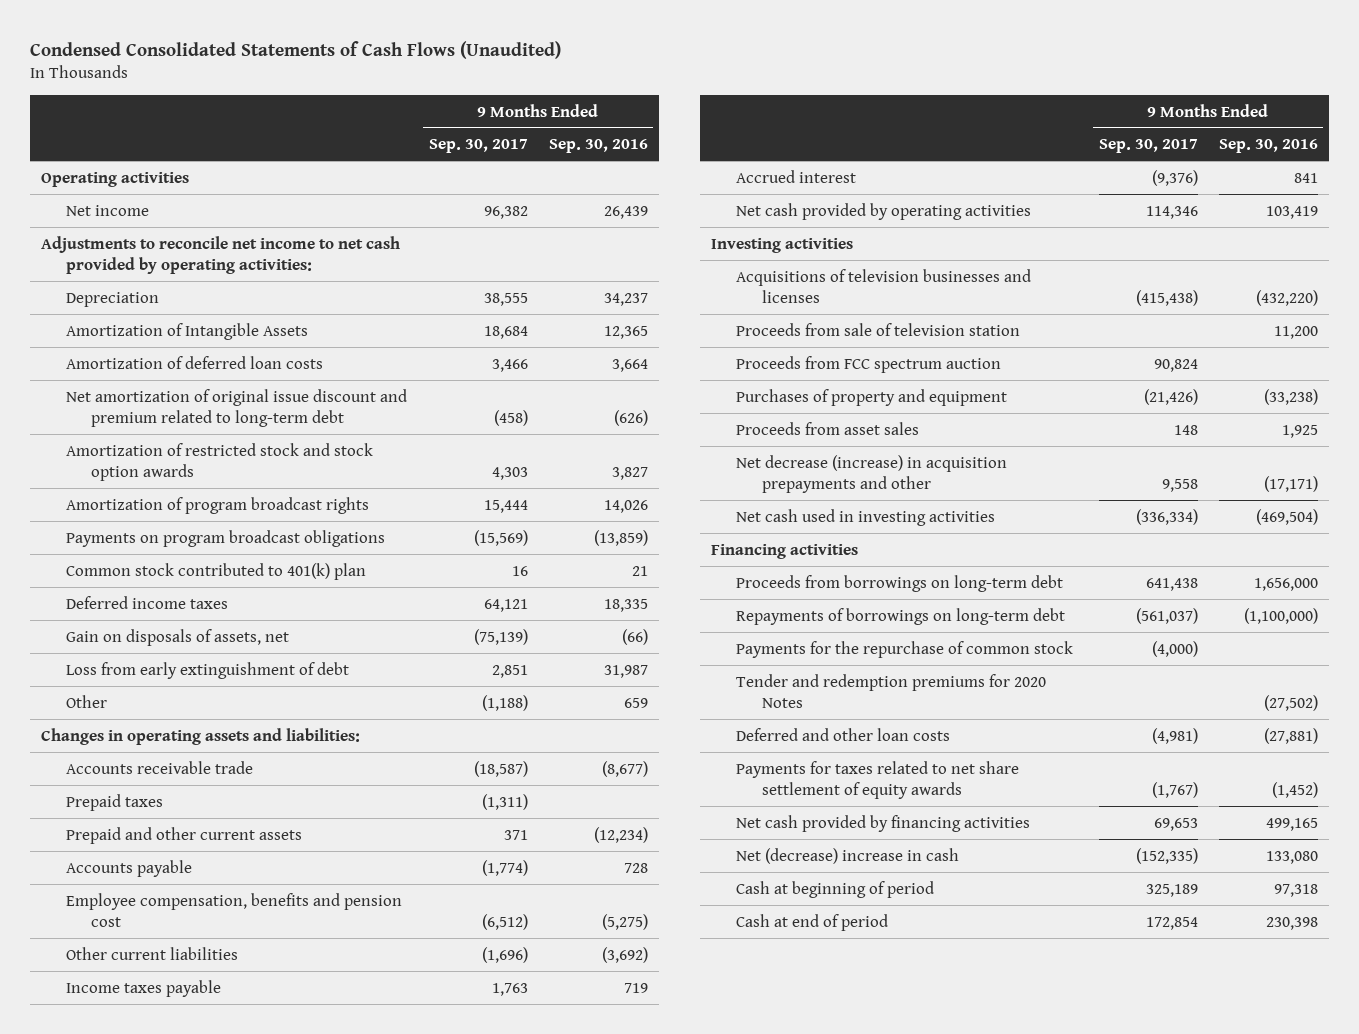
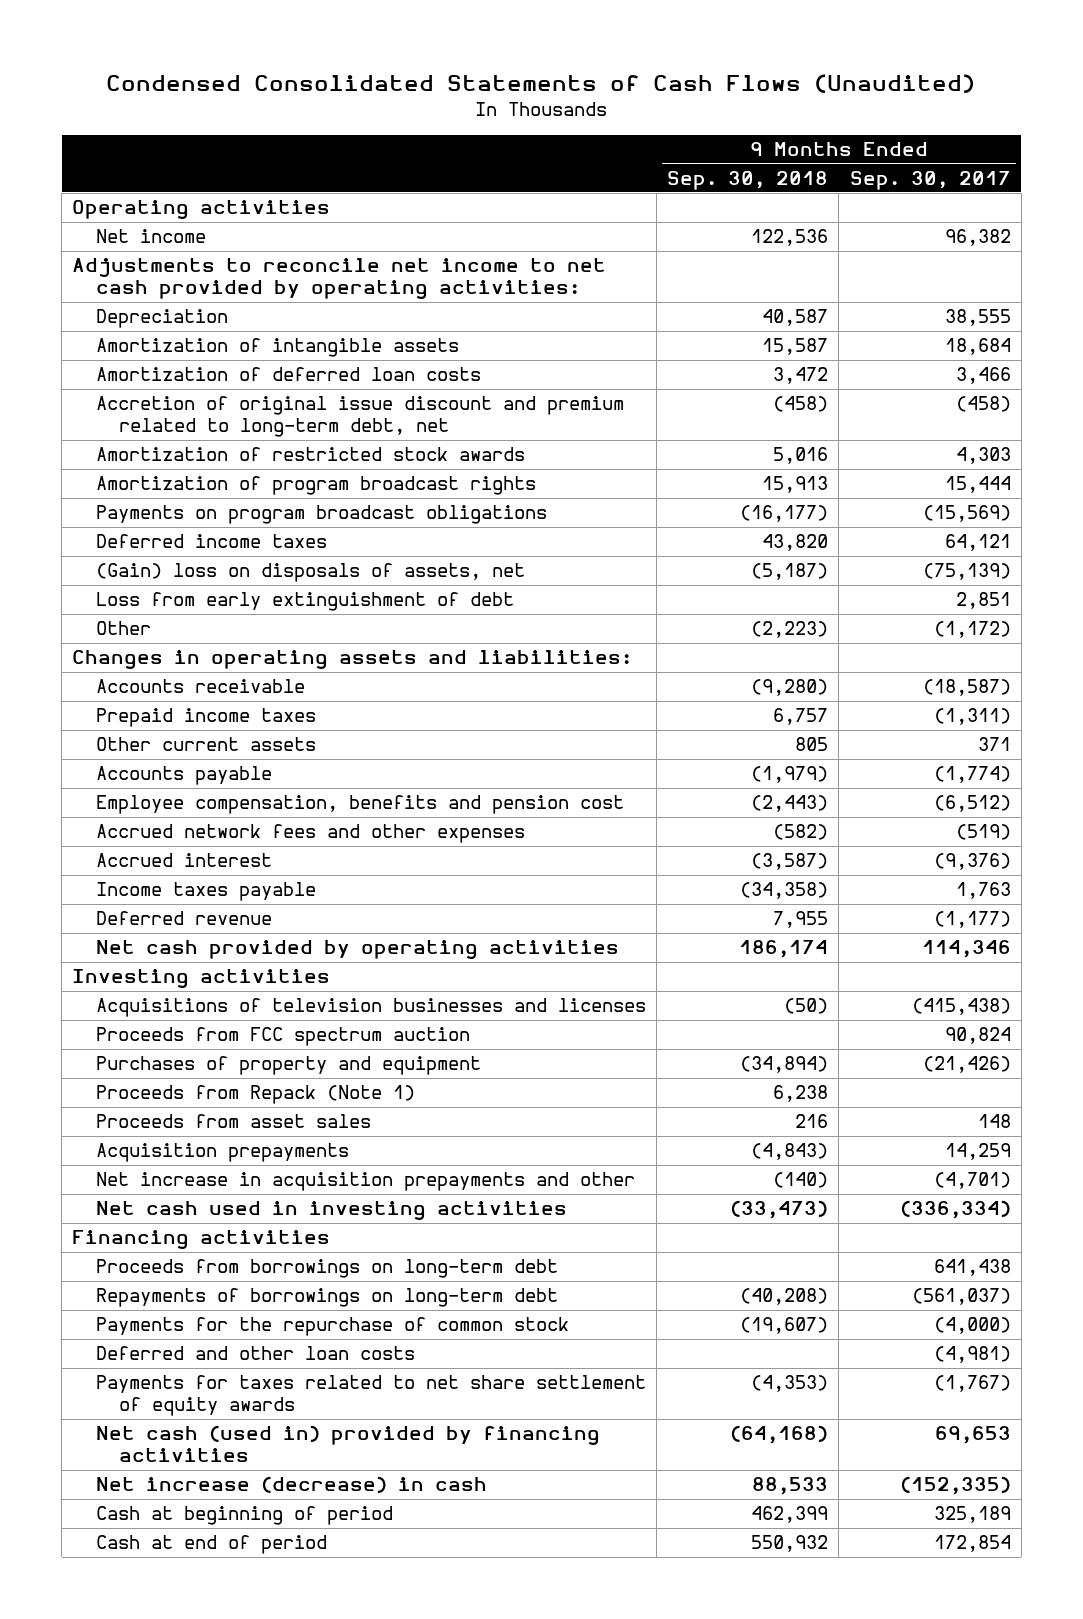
- | 9 Months Ended Sep. 30, 2017 | 9 Months Ended Sep. 30, 2016
+ | 9 Months Ended Sep. 30, 2018 | 9 Months Ended Sep. 30, 2017
- Amortization of Intangible Assets | 18,684 | 12,365
+ Amortization of intangible assets | 15,587 | 18,684
- Net amortization of original issue discount and premium related to long-term debt | (458) | (626)
- Amortization of restricted stock and stock option awards | 4,303 | 3,827
+ Accretion of original issue discount and premium related to long-term debt, net | (458) | (458)
+ Amortization of restricted stock awards | 5,016 | 4,303
- Common stock contributed to 401(k) plan | 16 | 21
- Gain on disposals of assets, net | (75,139) | (66)
+ (Gain) loss on disposals of assets, net | (5,187) | (75,139)
- Other | (1,188) | 659
+ Other | (2,223) | (1,172)
- Accounts receivable trade | (18,587) | (8,677)
- Prepaid taxes | (1,311) |
- Prepaid and other current assets | 371 | (12,234)
+ Accounts receivable | (9,280) | (18,587)
+ Prepaid income taxes | 6,757 | (1,311)
+ Other current assets | 805 | 371
- Other current liabilities | (1,696) | (3,692)
+ Accrued network fees and other expenses | (582) | (519)
moved down: Income taxes payable | (34,358) | 1,763
+ Deferred revenue | 7,955 | (1,177)
- Proceeds from sale of television station | | 11,200
+ Proceeds from Repack (Note 1) | 6,238 |
- Net decrease (increase) in acquisition prepayments and other | 9,558 | (17,171)
+ Acquisition prepayments | (4,843) | 14,259
+ Net increase in acquisition prepayments and other | (140) | (4,701)
- Tender and redemption premiums for 2020 Notes | | (27,502)
- Net cash provided by financing activities | 69,653 | 499,165
- Net (decrease) increase in cash | (152,335) | 133,080
+ Net cash (used in) provided by financing activities | (64,168) | 69,653
+ Net increase (decrease) in cash | 88,533 | (152,335)

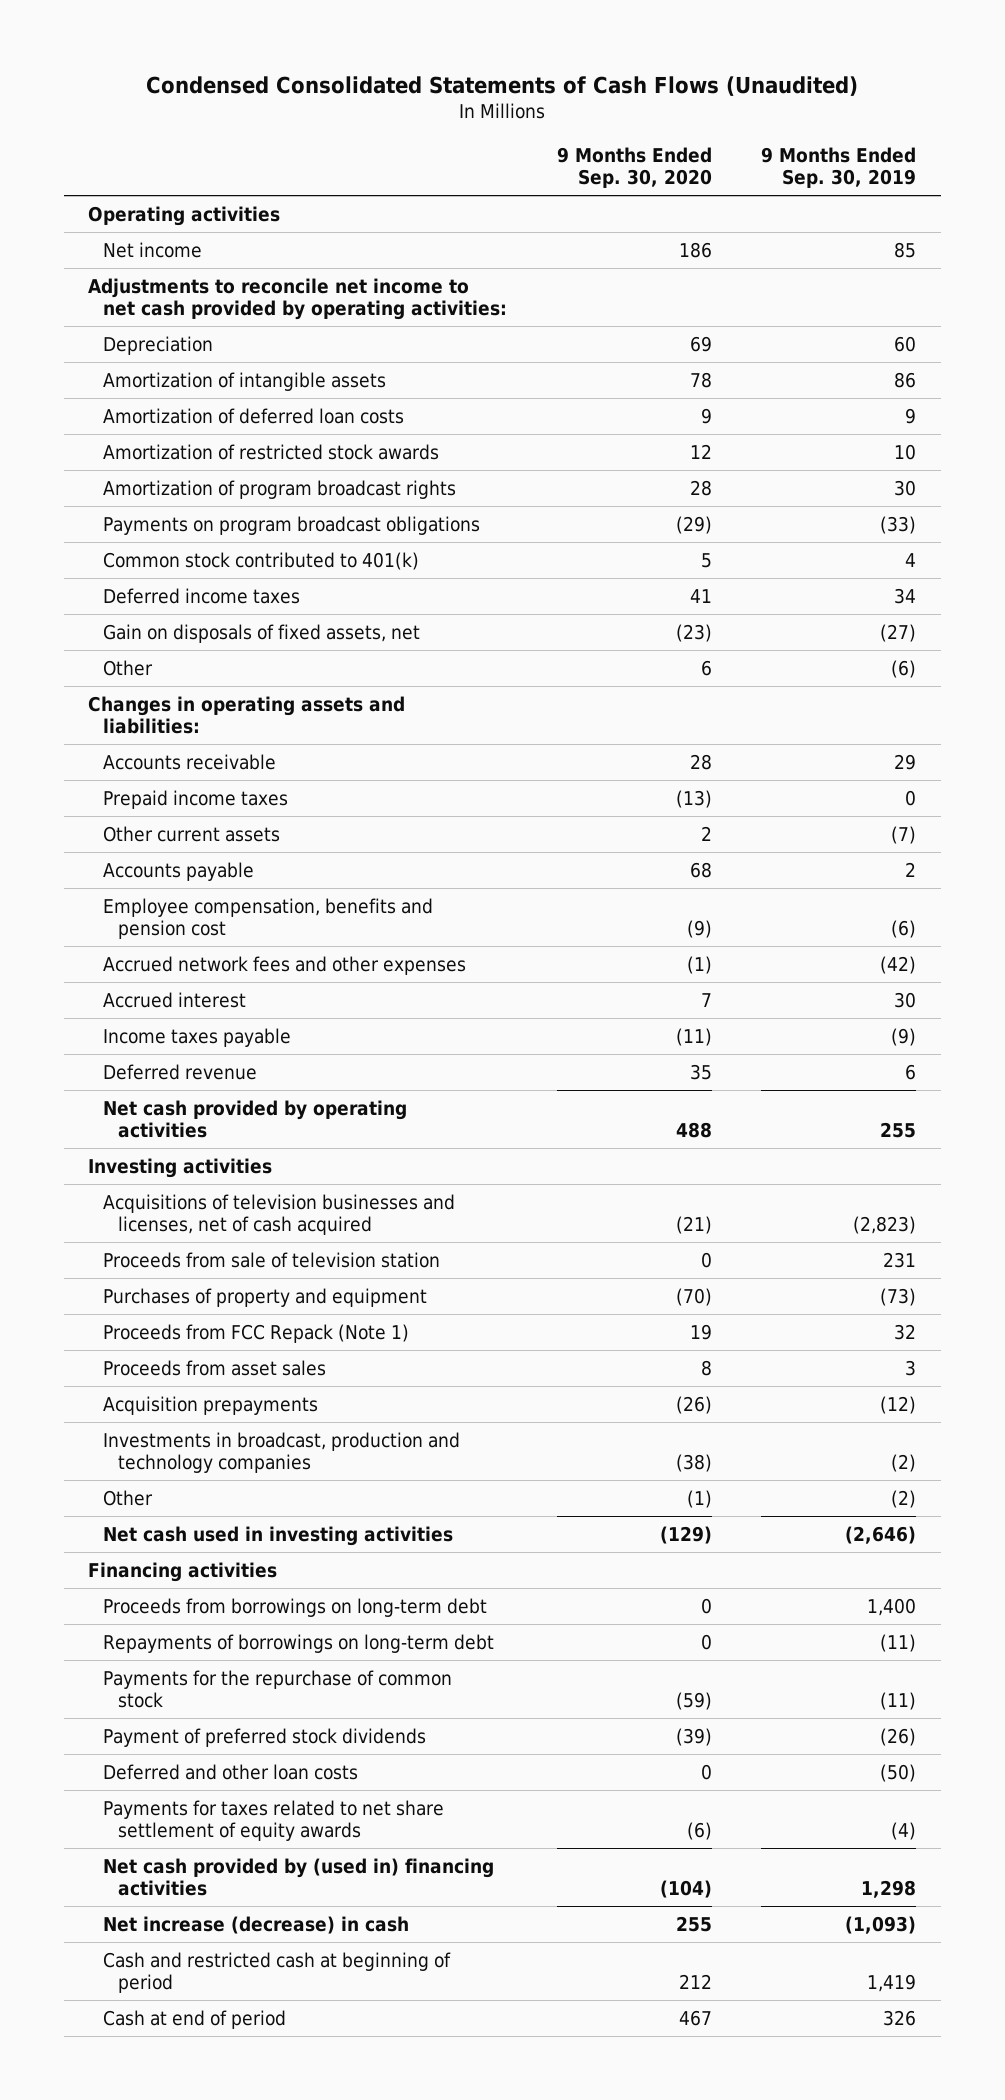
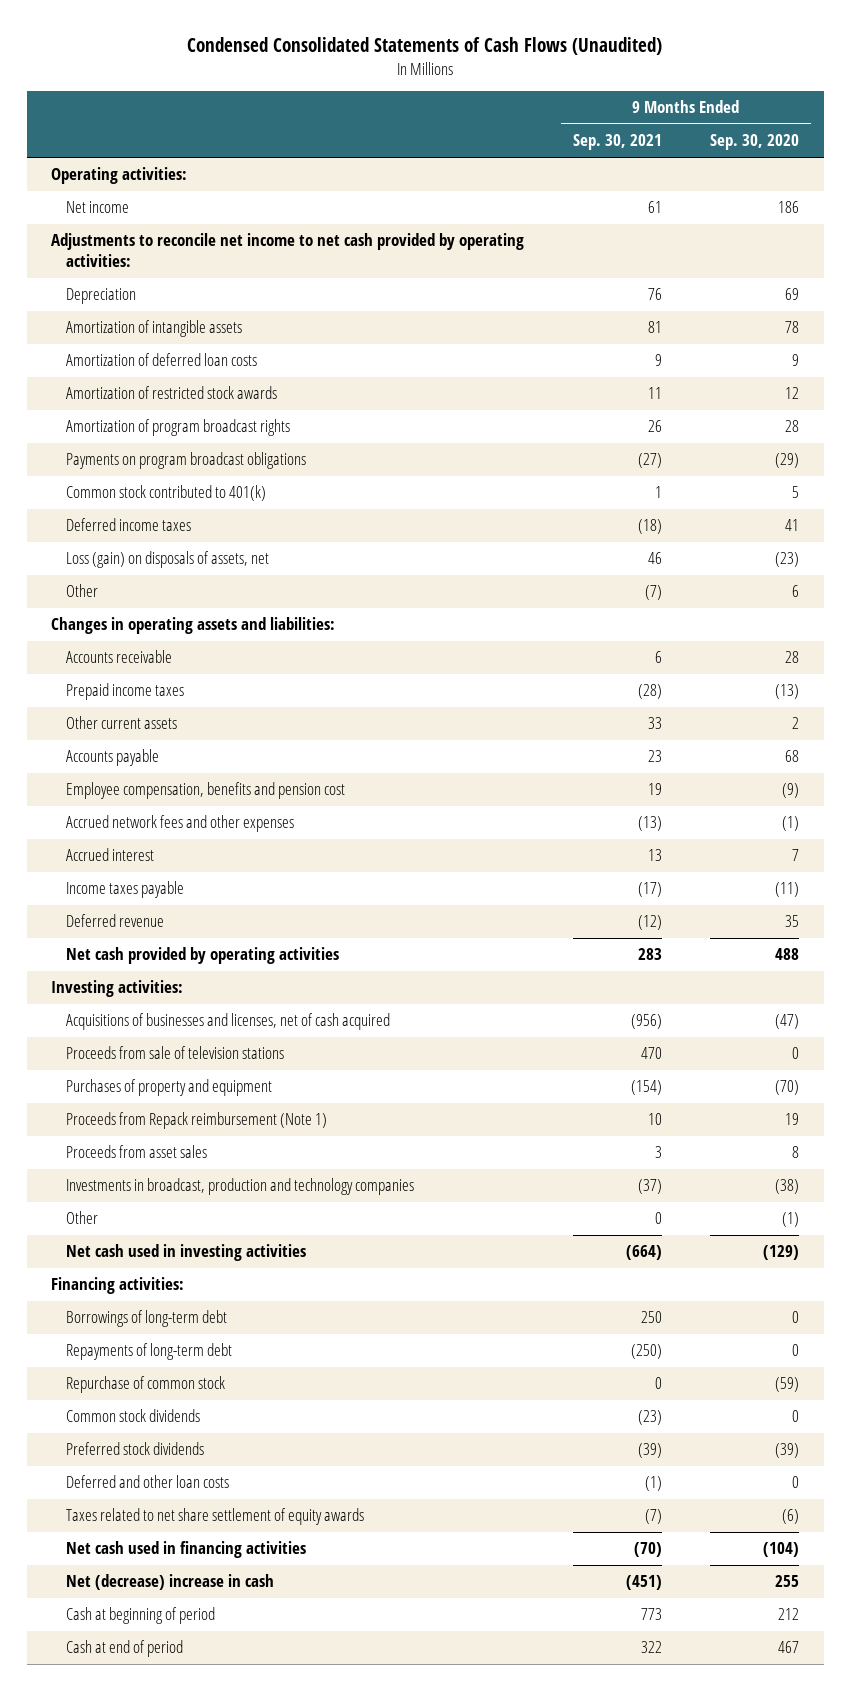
- | 9 Months Ended Sep. 30, 2020 | 9 Months Ended Sep. 30, 2019
+ | 9 Months Ended Sep. 30, 2021 | 9 Months Ended Sep. 30, 2020
- Operating activities
+ Operating activities:
- Gain on disposals of fixed assets, net | (23) | (27)
+ Loss (gain) on disposals of assets, net | 46 | (23)
- Investing activities
- Acquisitions of television businesses and licenses, net of cash acquired | (21) | (2,823)
- Proceeds from sale of television station | 0 | 231
+ Investing activities:
+ Acquisitions of businesses and licenses, net of cash acquired | (956) | (47)
+ Proceeds from sale of television stations | 470 | 0
- Proceeds from FCC Repack (Note 1) | 19 | 32
+ Proceeds from Repack reimbursement (Note 1) | 10 | 19
- Acquisition prepayments | (26) | (12)
- Financing activities
- Proceeds from borrowings on long-term debt | 0 | 1,400
- Repayments of borrowings on long-term debt | 0 | (11)
- Payments for the repurchase of common stock | (59) | (11)
- Payment of preferred stock dividends | (39) | (26)
+ Financing activities:
+ Borrowings of long-term debt | 250 | 0
+ Repayments of long-term debt | (250) | 0
+ Repurchase of common stock | 0 | (59)
+ Common stock dividends | (23) | 0
+ Preferred stock dividends | (39) | (39)
- Payments for taxes related to net share settlement of equity awards | (6) | (4)
- Net cash provided by (used in) financing activities | (104) | 1,298
- Net increase (decrease) in cash | 255 | (1,093)
- Cash and restricted cash at beginning of period | 212 | 1,419
+ Taxes related to net share settlement of equity awards | (7) | (6)
+ Net cash used in financing activities | (70) | (104)
+ Net (decrease) increase in cash | (451) | 255
+ Cash at beginning of period | 773 | 212

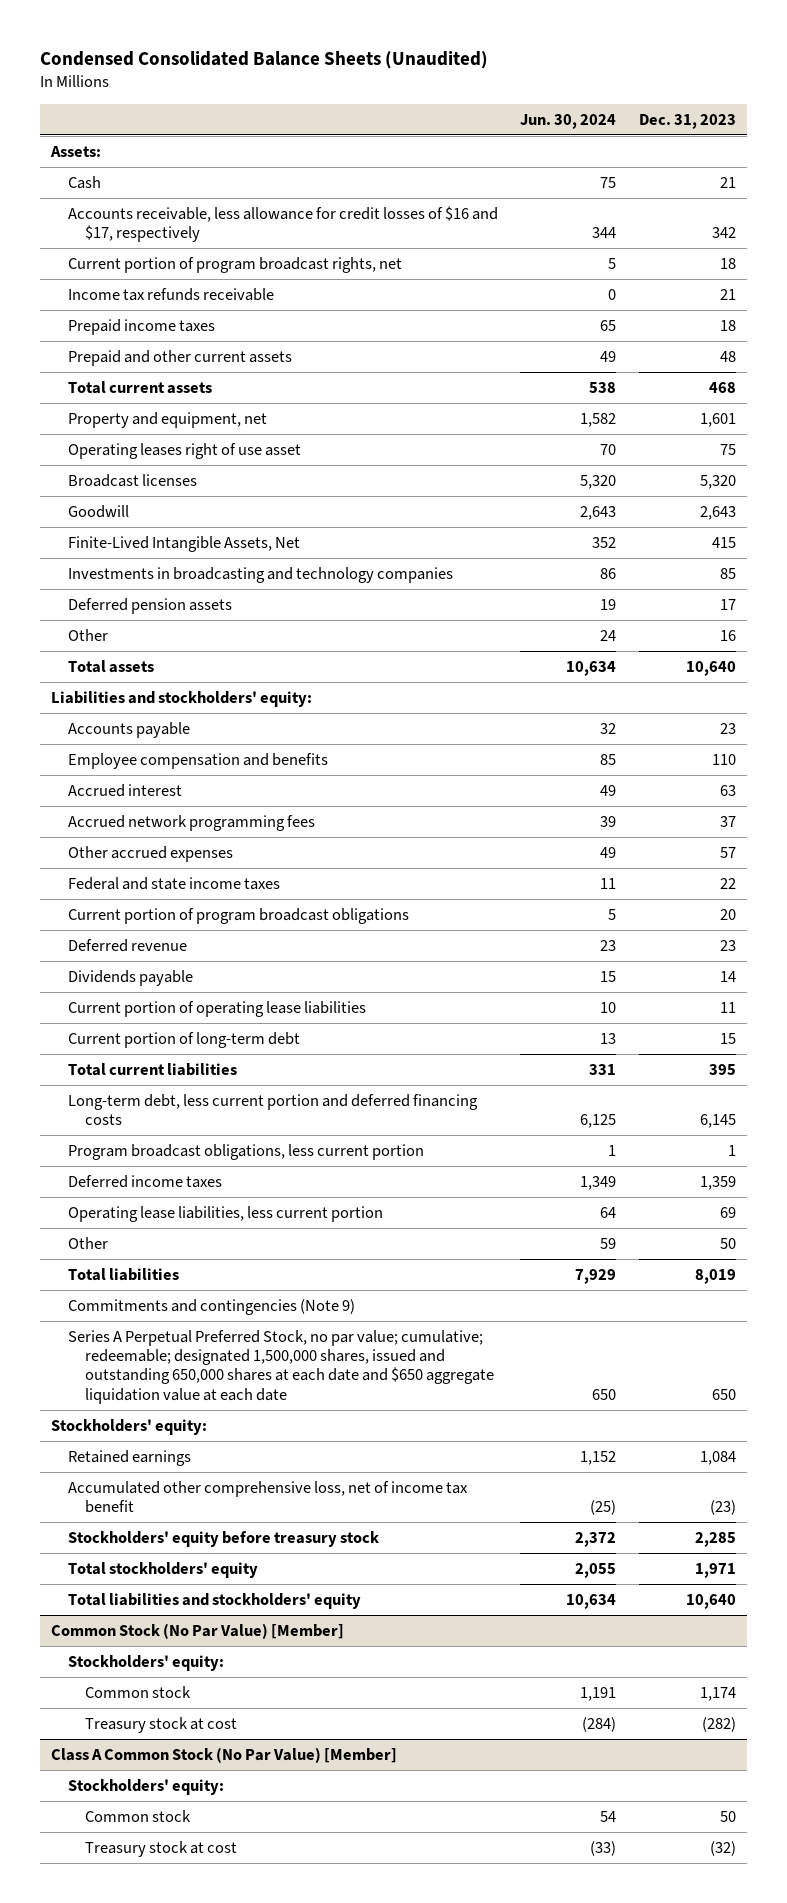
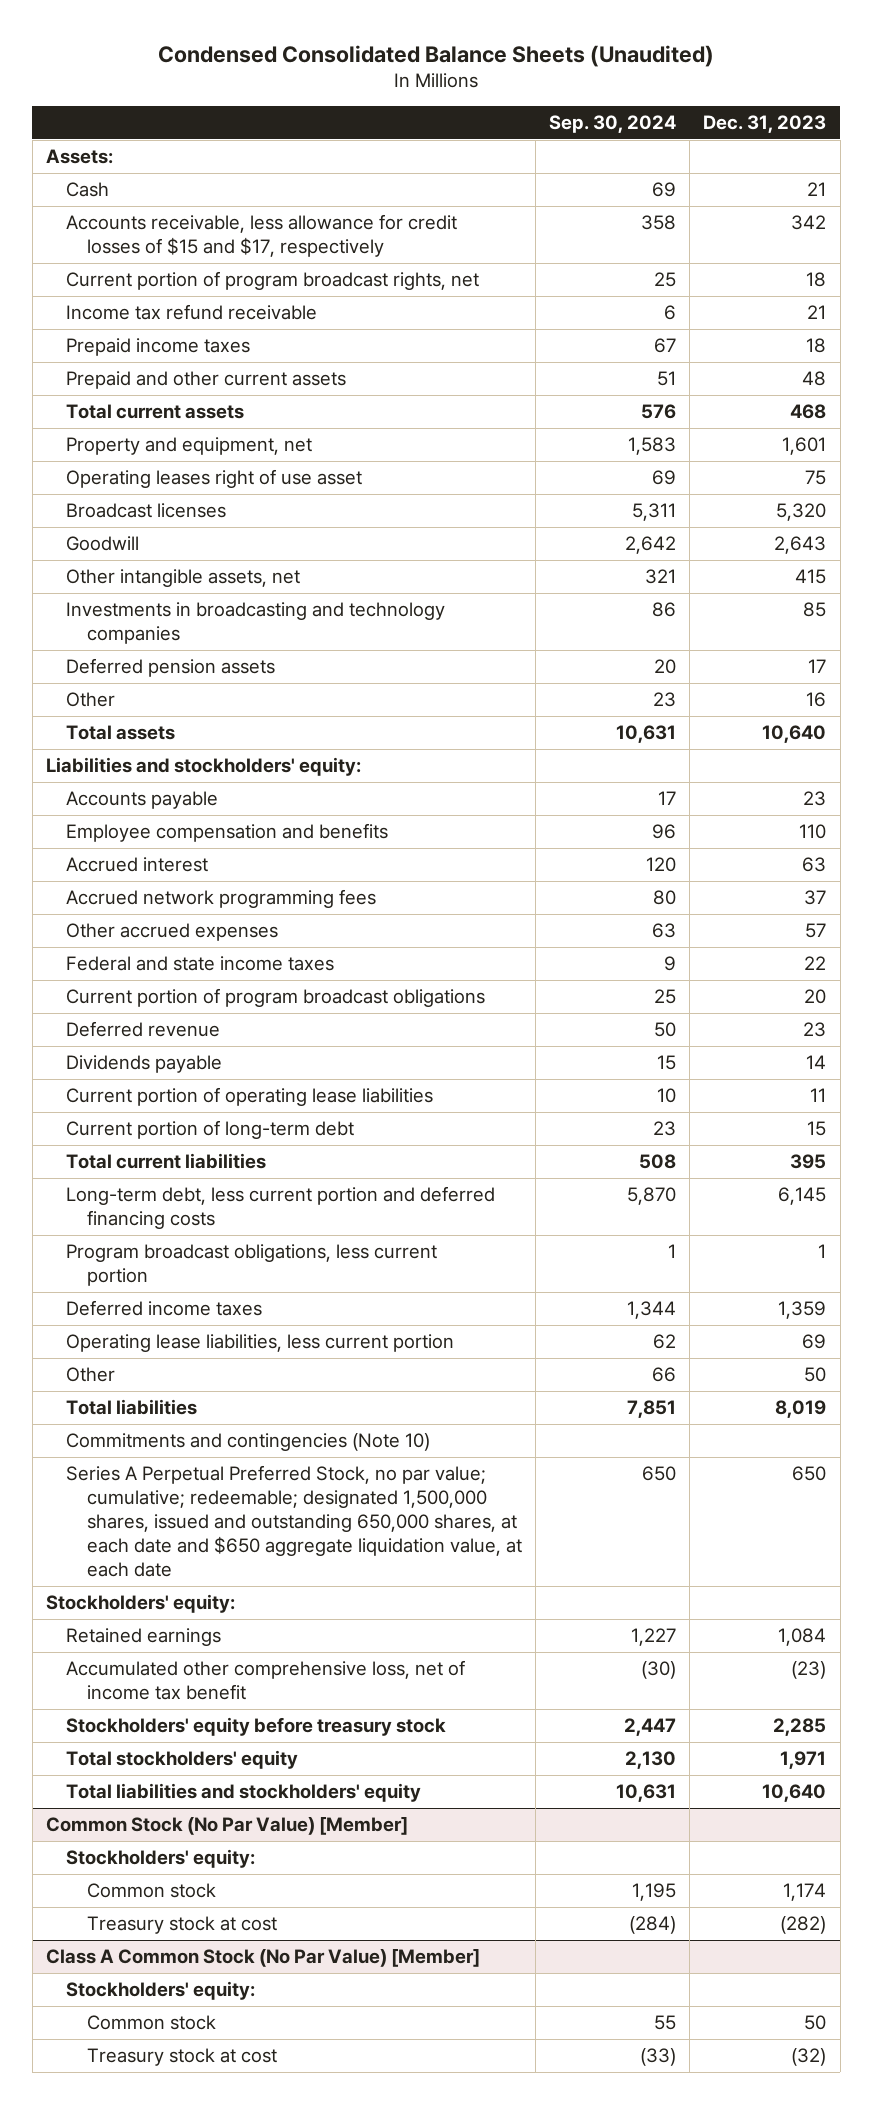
- | Jun. 30, 2024 | Dec. 31, 2023
+ | Sep. 30, 2024 | Dec. 31, 2023
- Accounts receivable, less allowance for credit losses of $16 and $17, respectively | 344 | 342
+ Accounts receivable, less allowance for credit losses of $15 and $17, respectively | 358 | 342
- Income tax refunds receivable | 0 | 21
+ Income tax refund receivable | 6 | 21
- Finite-Lived Intangible Assets, Net | 352 | 415
+ Other intangible assets, net | 321 | 415
- Commitments and contingencies (Note 9)
- Series A Perpetual Preferred Stock, no par value; cumulative; redeemable; designated 1,500,000 shares, issued and outstanding 650,000 shares at each date and $650 aggregate liquidation value at each date | 650 | 650
+ Commitments and contingencies (Note 10)
+ Series A Perpetual Preferred Stock, no par value; cumulative; redeemable; designated 1,500,000 shares, issued and outstanding 650,000 shares, at each date and $650 aggregate liquidation value, at each date | 650 | 650

